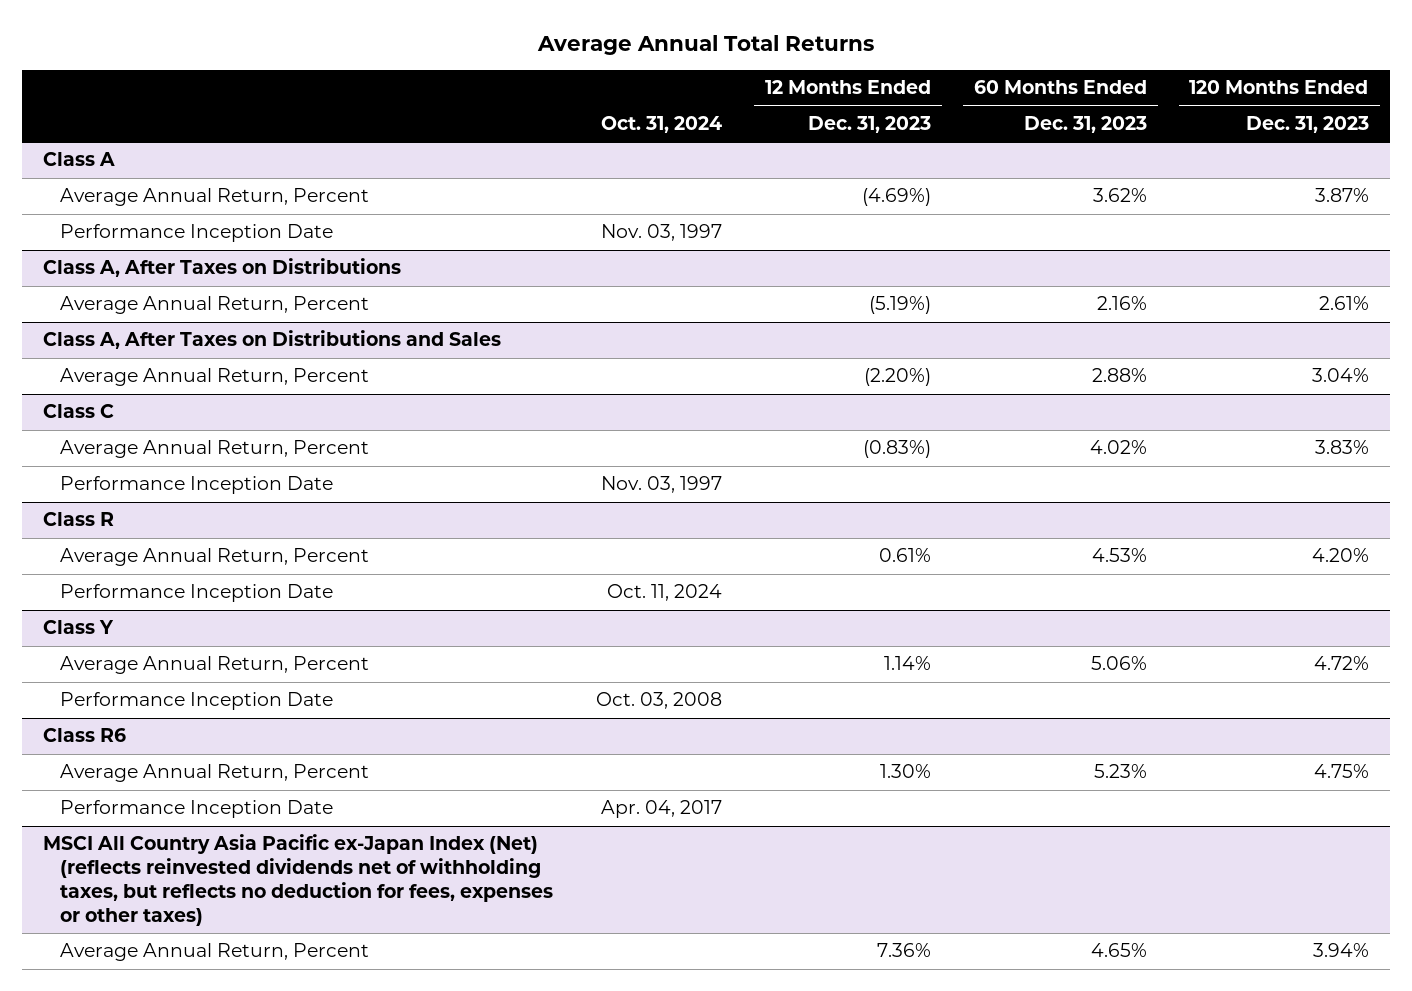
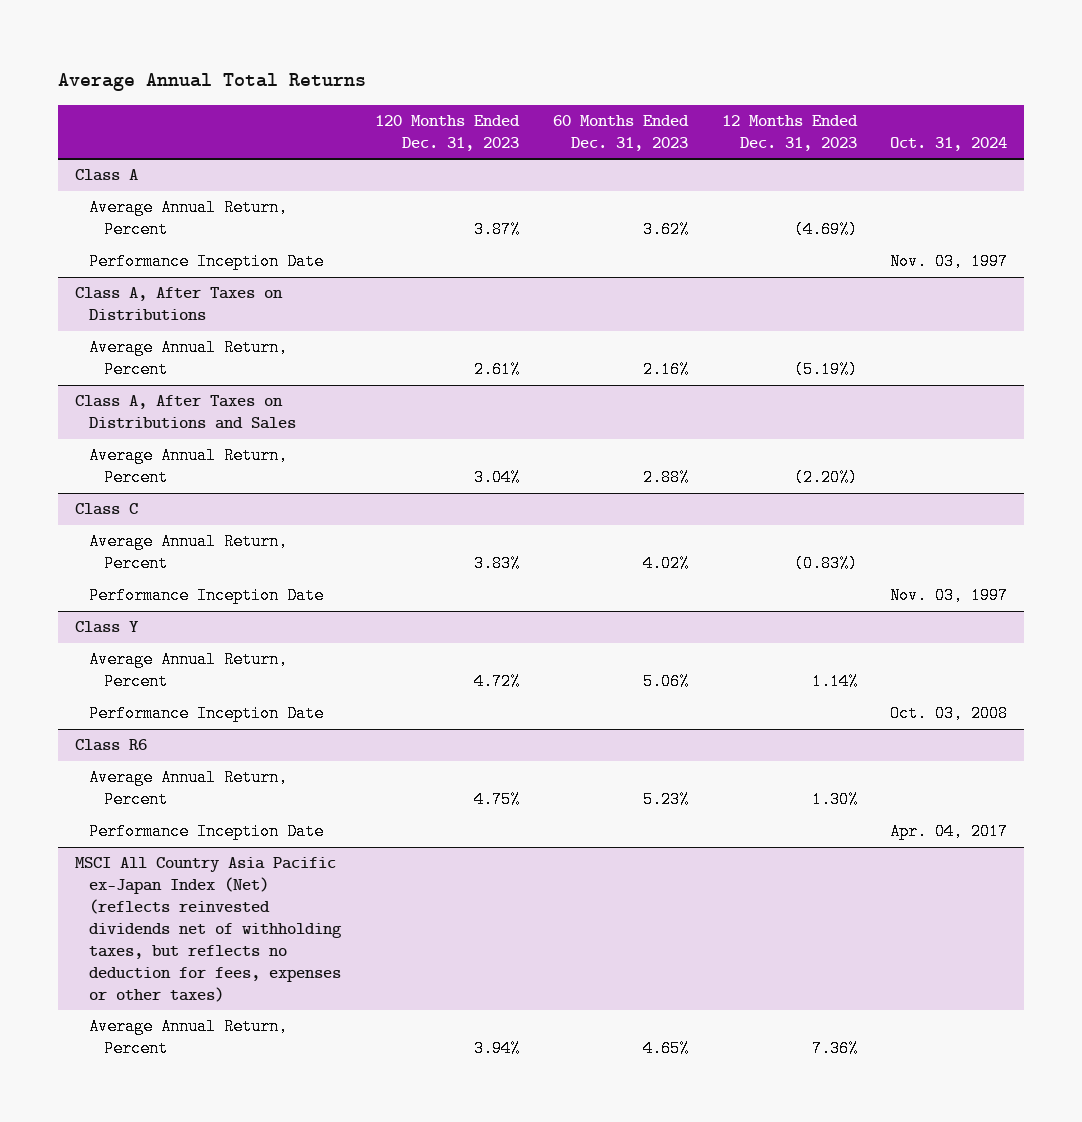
- | Oct. 31, 2024 | 12 Months Ended Dec. 31, 2023 | 60 Months Ended Dec. 31, 2023 | 120 Months Ended Dec. 31, 2023
+ | 120 Months Ended Dec. 31, 2023 | 60 Months Ended Dec. 31, 2023 | 12 Months Ended Dec. 31, 2023 | Oct. 31, 2024
- Class R
- Average Annual Return, Percent | | 0.61% | 4.53% | 4.20%
- Performance Inception Date | Oct. 11, 2024 | | |

